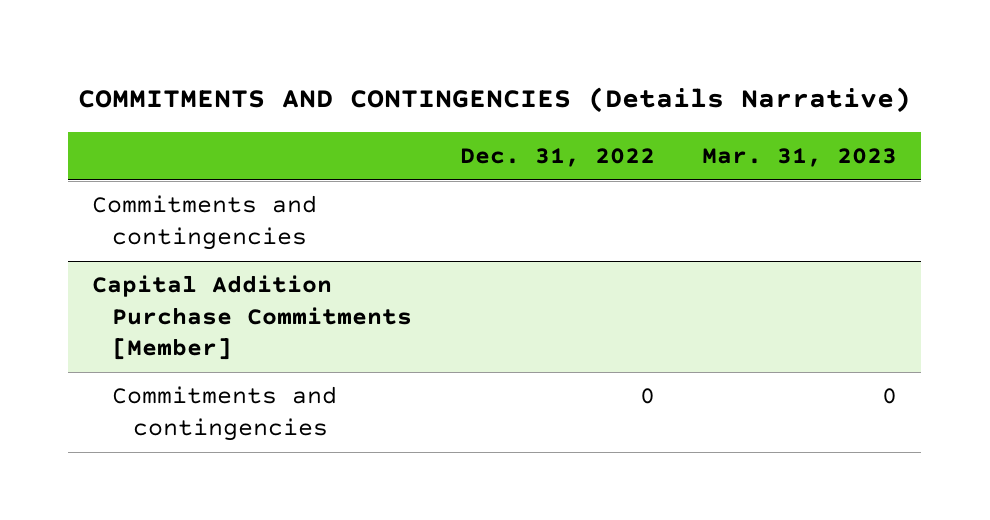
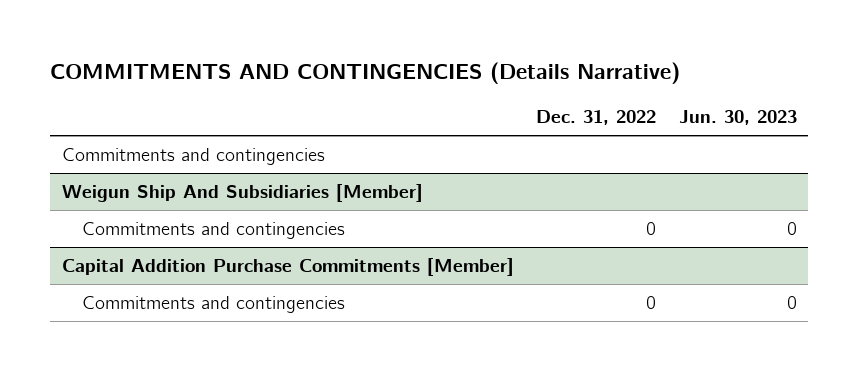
- | Dec. 31, 2022 | Mar. 31, 2023
+ | Dec. 31, 2022 | Jun. 30, 2023
+ Weigun Ship And Subsidiaries [Member]
+ Commitments and contingencies | 0 | 0

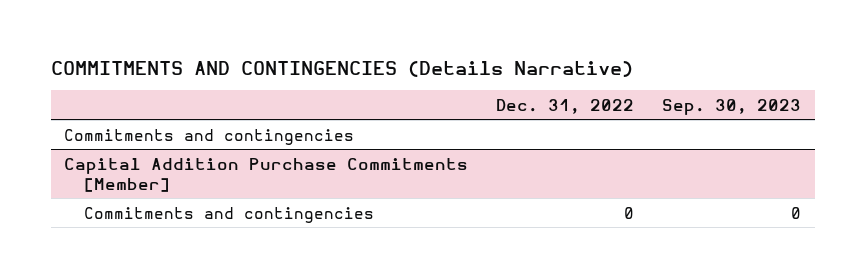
- | Dec. 31, 2022 | Jun. 30, 2023
+ | Dec. 31, 2022 | Sep. 30, 2023
- Weigun Ship And Subsidiaries [Member]
- Commitments and contingencies | 0 | 0

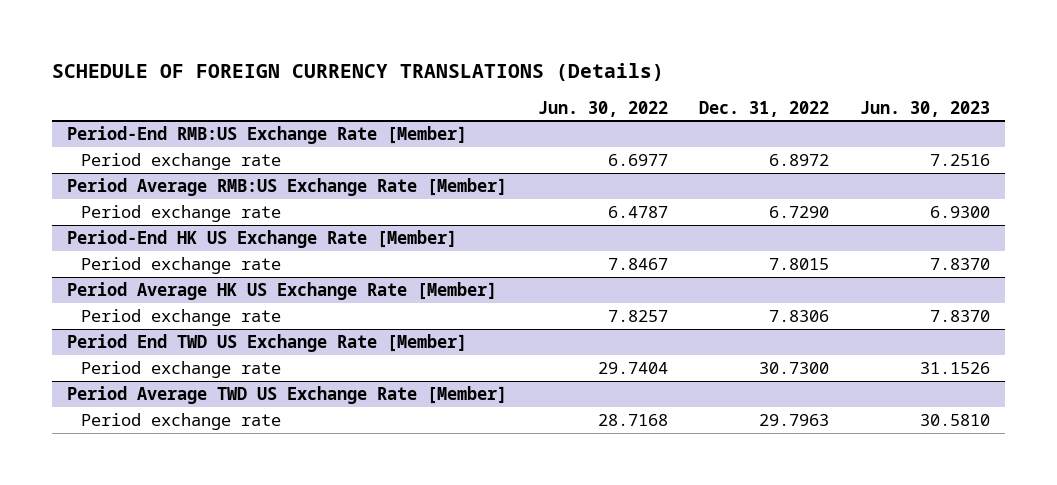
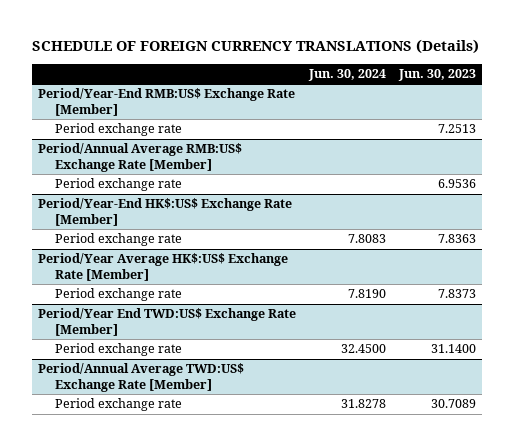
- | Jun. 30, 2022 | Dec. 31, 2022 | Jun. 30, 2023
+ | Jun. 30, 2024 | Jun. 30, 2023
- Period-End RMB:US Exchange Rate [Member]
- Period exchange rate | 6.6977 | 6.8972 | 7.2516
- Period Average RMB:US Exchange Rate [Member]
- Period exchange rate | 6.4787 | 6.7290 | 6.9300
- Period-End HK US Exchange Rate [Member]
- Period exchange rate | 7.8467 | 7.8015 | 7.8370
- Period Average HK US Exchange Rate [Member]
- Period exchange rate | 7.8257 | 7.8306 | 7.8370
- Period End TWD US Exchange Rate [Member]
- Period exchange rate | 29.7404 | 30.7300 | 31.1526
- Period Average TWD US Exchange Rate [Member]
- Period exchange rate | 28.7168 | 29.7963 | 30.5810
+ Period/Year-End RMB:US$ Exchange Rate [Member]
+ Period exchange rate | | 7.2513
+ Period/Annual Average RMB:US$ Exchange Rate [Member]
+ Period exchange rate | | 6.9536
+ Period/Year-End HK$:US$ Exchange Rate [Member]
+ Period exchange rate | 7.8083 | 7.8363
+ Period/Year Average HK$:US$ Exchange Rate [Member]
+ Period exchange rate | 7.8190 | 7.8373
+ Period/Year End TWD:US$ Exchange Rate [Member]
+ Period exchange rate | 32.4500 | 31.1400
+ Period/Annual Average TWD:US$ Exchange Rate [Member]
+ Period exchange rate | 31.8278 | 30.7089

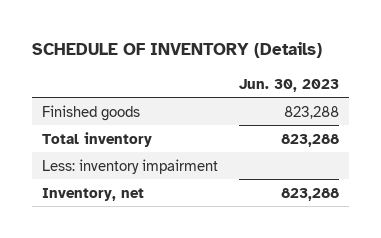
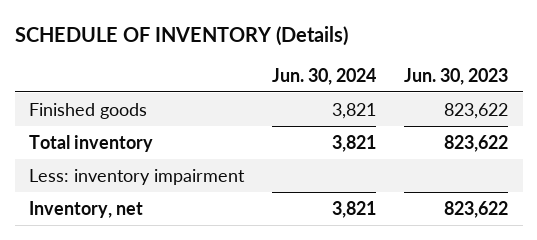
- | Jun. 30, 2023
+ | Jun. 30, 2024 | Jun. 30, 2023
- Finished goods | 823,288
- Total inventory | 823,288
+ Finished goods | 3,821 | 823,622
+ Total inventory | 3,821 | 823,622
- Inventory, net | 823,288
+ Inventory, net | 3,821 | 823,622

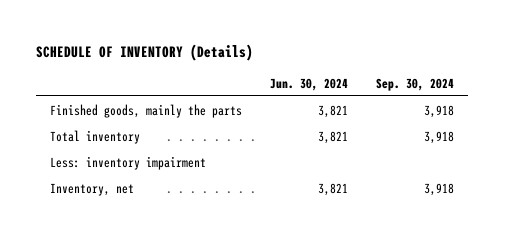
- | Jun. 30, 2024 | Jun. 30, 2023
+ | Jun. 30, 2024 | Sep. 30, 2024
- Finished goods | 3,821 | 823,622
+ Finished goods, mainly the parts | 3,821 | 3,918

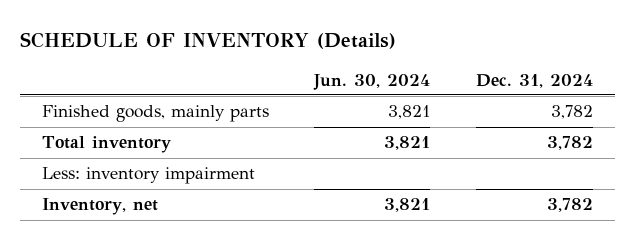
- | Jun. 30, 2024 | Sep. 30, 2024
+ | Jun. 30, 2024 | Dec. 31, 2024
- Finished goods, mainly the parts | 3,821 | 3,918
+ Finished goods, mainly parts | 3,821 | 3,782

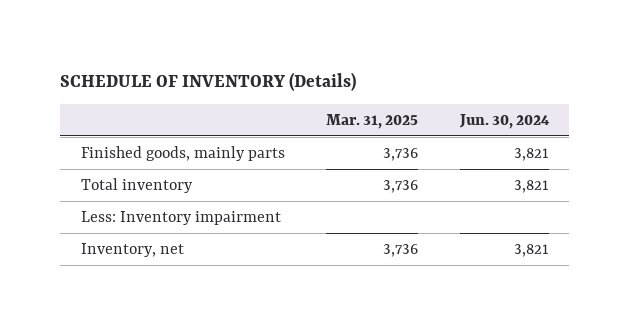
- | Jun. 30, 2024 | Dec. 31, 2024
+ | Mar. 31, 2025 | Jun. 30, 2024
- Less: inventory impairment
+ Less: Inventory impairment

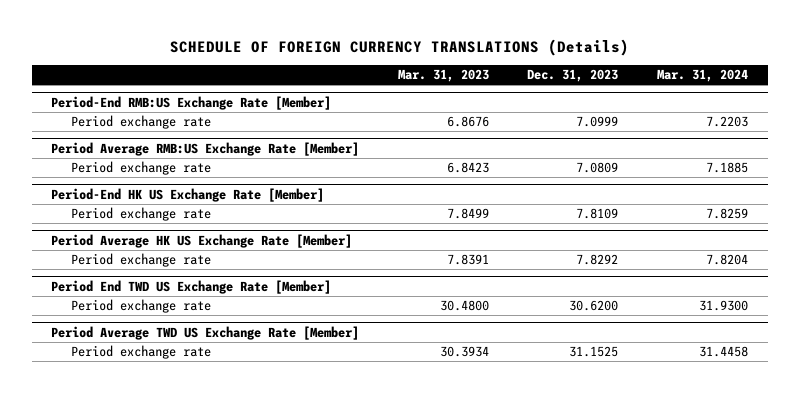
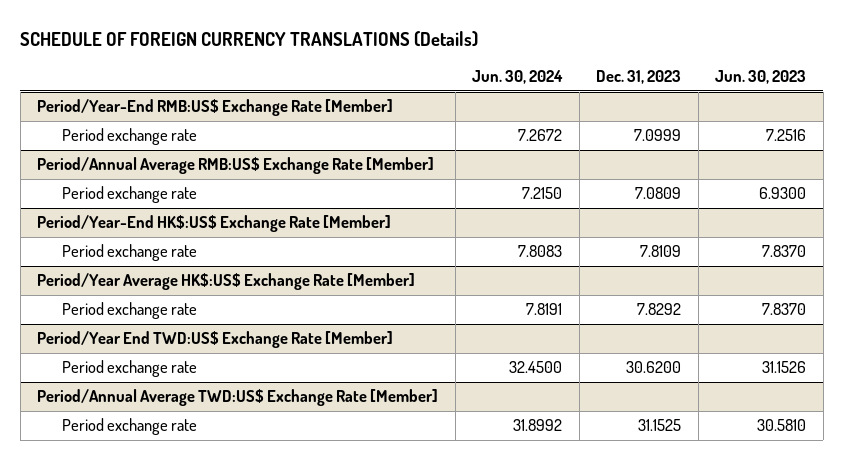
- | Mar. 31, 2023 | Dec. 31, 2023 | Mar. 31, 2024
+ | Jun. 30, 2024 | Dec. 31, 2023 | Jun. 30, 2023
- Period-End RMB:US Exchange Rate [Member]
+ Period/Year-End RMB:US$ Exchange Rate [Member]
- Period Average RMB:US Exchange Rate [Member]
+ Period/Annual Average RMB:US$ Exchange Rate [Member]
- Period-End HK US Exchange Rate [Member]
+ Period/Year-End HK$:US$ Exchange Rate [Member]
- Period Average HK US Exchange Rate [Member]
+ Period/Year Average HK$:US$ Exchange Rate [Member]
- Period End TWD US Exchange Rate [Member]
+ Period/Year End TWD:US$ Exchange Rate [Member]
- Period Average TWD US Exchange Rate [Member]
+ Period/Annual Average TWD:US$ Exchange Rate [Member]

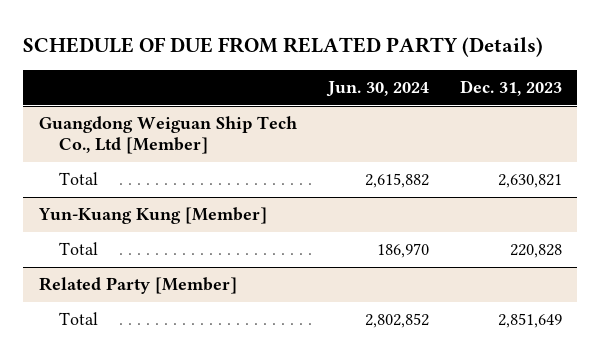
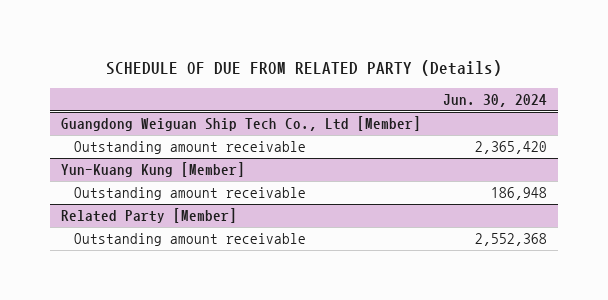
- | Jun. 30, 2024 | Dec. 31, 2023
+ | Jun. 30, 2024
@ Guangdong Weiguan Ship Tech Co., Ltd [Member]
- Total | 2,615,882 | 2,630,821
+ Outstanding amount receivable | 2,365,420
@ Yun-Kuang Kung [Member]
- Total | 186,970 | 220,828
+ Outstanding amount receivable | 186,948
@ Related Party [Member]
- Total | 2,802,852 | 2,851,649
+ Outstanding amount receivable | 2,552,368

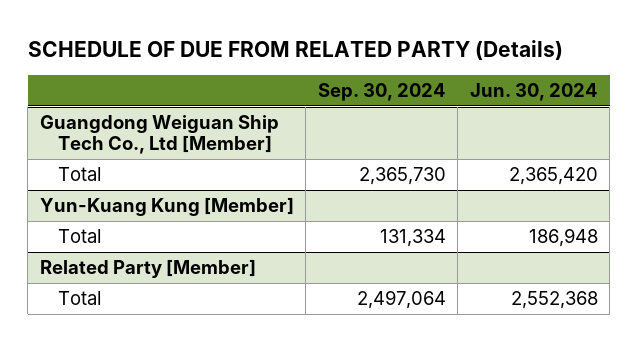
- | Jun. 30, 2024
+ | Sep. 30, 2024 | Jun. 30, 2024
@ Guangdong Weiguan Ship Tech Co., Ltd [Member]
- Outstanding amount receivable | 2,365,420
+ Total | 2,365,730 | 2,365,420
@ Yun-Kuang Kung [Member]
- Outstanding amount receivable | 186,948
+ Total | 131,334 | 186,948
@ Related Party [Member]
- Outstanding amount receivable | 2,552,368
+ Total | 2,497,064 | 2,552,368

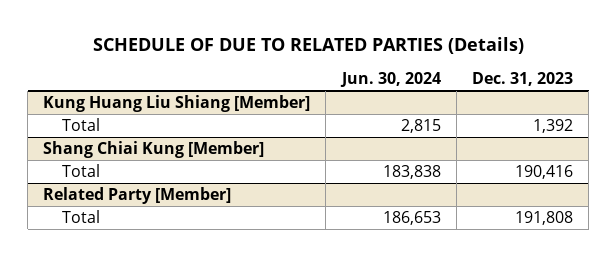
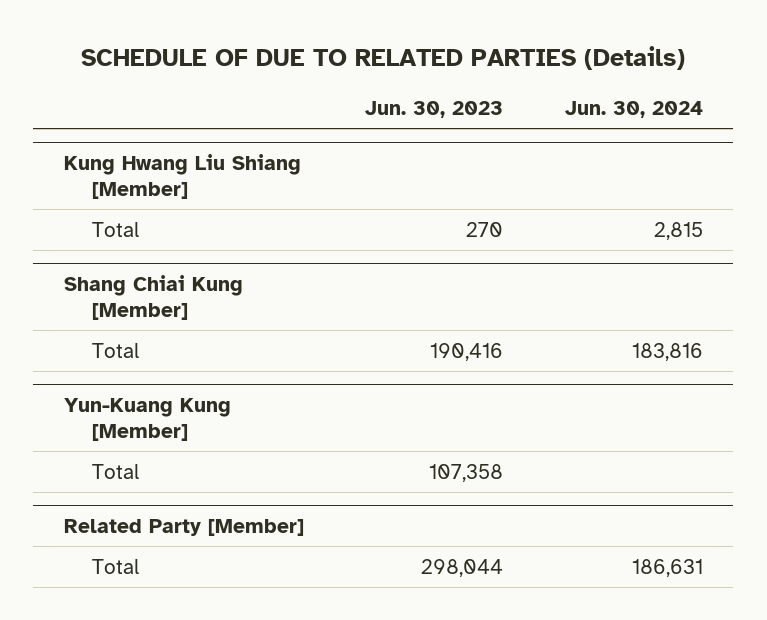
- | Jun. 30, 2024 | Dec. 31, 2023
+ | Jun. 30, 2023 | Jun. 30, 2024
- Kung Huang Liu Shiang [Member]
+ Kung Hwang Liu Shiang [Member]
@ Shang Chiai Kung [Member]
- Total | 183,838 | 190,416
+ Total | 190,416 | 183,816
+ Yun-Kuang Kung [Member]
+ Total | 107,358 |
@ Related Party [Member]
- Total | 186,653 | 191,808
+ Total | 298,044 | 186,631

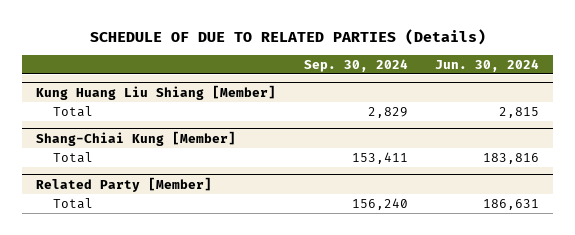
- | Jun. 30, 2023 | Jun. 30, 2024
+ | Sep. 30, 2024 | Jun. 30, 2024
- Kung Hwang Liu Shiang [Member]
+ Kung Huang Liu Shiang [Member]
- Shang Chiai Kung [Member]
+ Shang-Chiai Kung [Member]
- Yun-Kuang Kung [Member]
- Total | 107,358 |

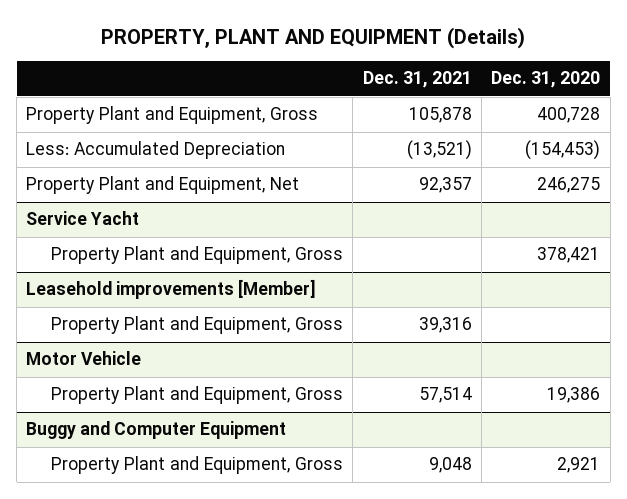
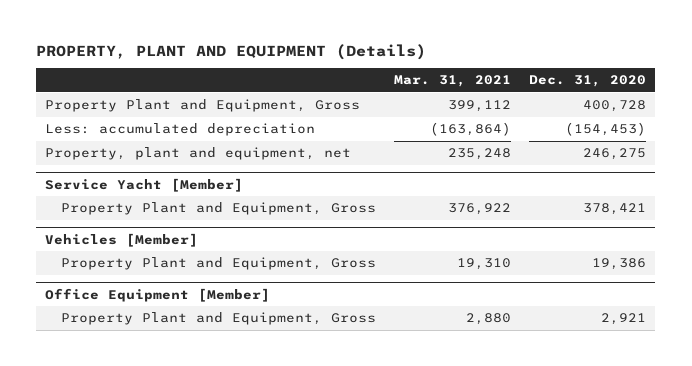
- | Dec. 31, 2021 | Dec. 31, 2020
+ | Mar. 31, 2021 | Dec. 31, 2020
- Less: Accumulated Depreciation | (13,521) | (154,453)
- Property Plant and Equipment, Net | 92,357 | 246,275
- Service Yacht
+ Less: accumulated depreciation | (163,864) | (154,453)
+ Property, plant and equipment, net | 235,248 | 246,275
+ Service Yacht [Member]
- Leasehold improvements [Member]
- Property Plant and Equipment, Gross | 39,316 |
- Motor Vehicle
+ Vehicles [Member]
- Buggy and Computer Equipment
+ Office Equipment [Member]

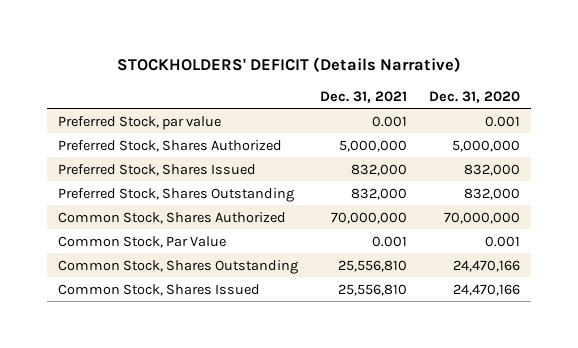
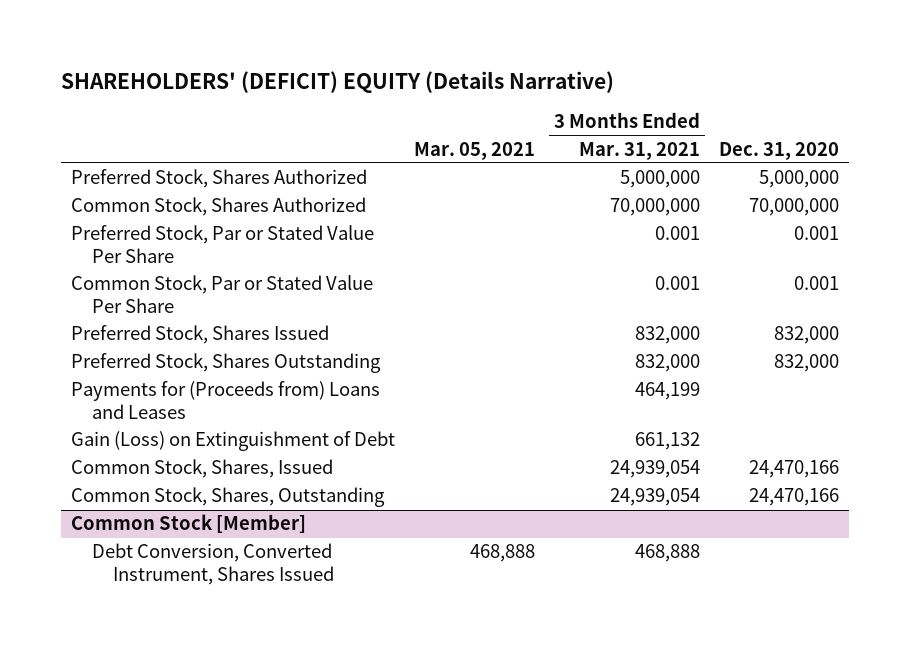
- STOCKHOLDERS' DEFICIT (Details Narrative)
+ SHAREHOLDERS' (DEFICIT) EQUITY (Details Narrative)
- | Dec. 31, 2021 | Dec. 31, 2020
+ | Mar. 05, 2021 | 3 Months Ended Mar. 31, 2021 | Dec. 31, 2020
- Preferred Stock, par value | 0.001 | 0.001
moved up: Common Stock, Shares Authorized | | 70,000,000 | 70,000,000
+ Preferred Stock, Par or Stated Value Per Share | | 0.001 | 0.001
+ Common Stock, Par or Stated Value Per Share | | 0.001 | 0.001
- Common Stock, Par Value | 0.001 | 0.001
- Common Stock, Shares Outstanding | 25,556,810 | 24,470,166
- Common Stock, Shares Issued | 25,556,810 | 24,470,166
+ Payments for (Proceeds from) Loans and Leases | | 464,199 |
+ Gain (Loss) on Extinguishment of Debt | | 661,132 |
+ Common Stock, Shares, Issued | | 24,939,054 | 24,470,166
+ Common Stock, Shares, Outstanding | | 24,939,054 | 24,470,166
+ Common Stock [Member]
+ Debt Conversion, Converted Instrument, Shares Issued | 468,888 | 468,888 |

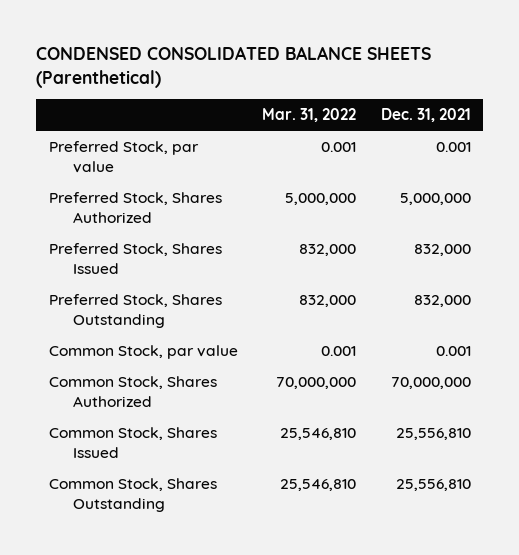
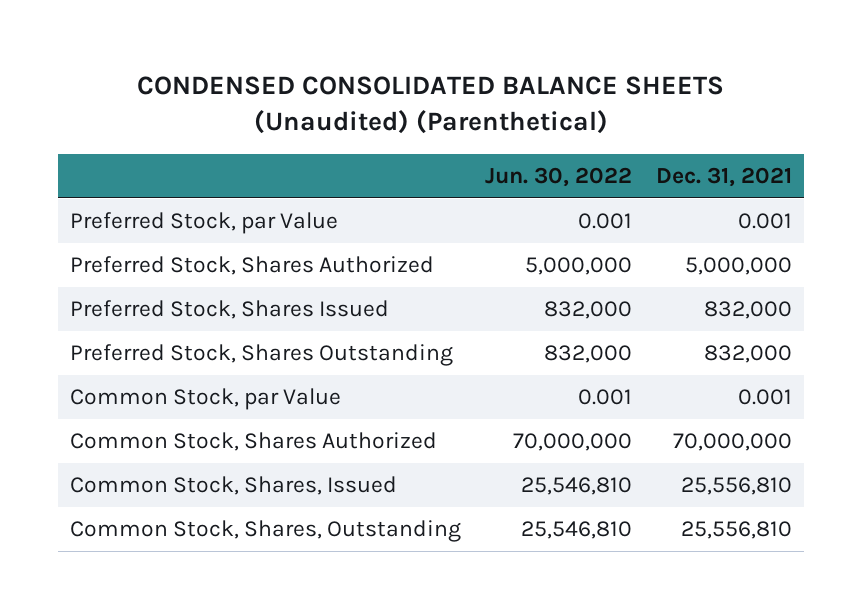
- CONDENSED CONSOLIDATED BALANCE SHEETS (Parenthetical)
+ CONDENSED CONSOLIDATED BALANCE SHEETS (Unaudited) (Parenthetical)
- | Mar. 31, 2022 | Dec. 31, 2021
+ | Jun. 30, 2022 | Dec. 31, 2021
- Preferred Stock, par value | 0.001 | 0.001
+ Preferred Stock, par Value | 0.001 | 0.001
- Common Stock, par value | 0.001 | 0.001
+ Common Stock, par Value | 0.001 | 0.001
- Common Stock, Shares Issued | 25,546,810 | 25,556,810
- Common Stock, Shares Outstanding | 25,546,810 | 25,556,810
+ Common Stock, Shares, Issued | 25,546,810 | 25,556,810
+ Common Stock, Shares, Outstanding | 25,546,810 | 25,556,810

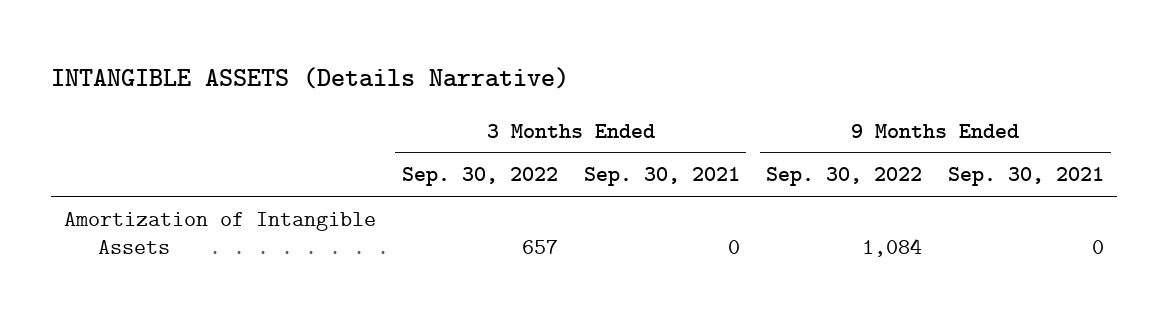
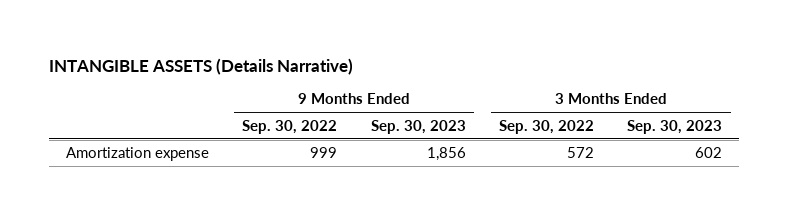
- | 3 Months Ended Sep. 30, 2022 | 3 Months Ended Sep. 30, 2021 | 9 Months Ended Sep. 30, 2022 | 9 Months Ended Sep. 30, 2021
+ | 9 Months Ended Sep. 30, 2022 | 9 Months Ended Sep. 30, 2023 | 3 Months Ended Sep. 30, 2022 | 3 Months Ended Sep. 30, 2023
- Amortization of Intangible Assets | 657 | 0 | 1,084 | 0
+ Amortization expense | 999 | 1,856 | 572 | 602

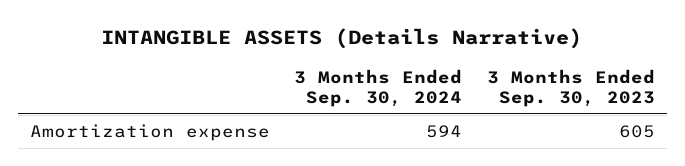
- | 9 Months Ended Sep. 30, 2022 | 9 Months Ended Sep. 30, 2023 | 3 Months Ended Sep. 30, 2022 | 3 Months Ended Sep. 30, 2023
+ | 3 Months Ended Sep. 30, 2024 | 3 Months Ended Sep. 30, 2023
- Amortization expense | 999 | 1,856 | 572 | 602
+ Amortization expense | 594 | 605

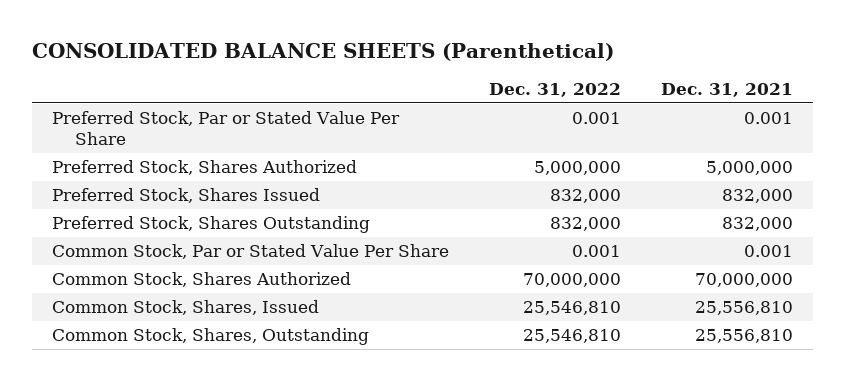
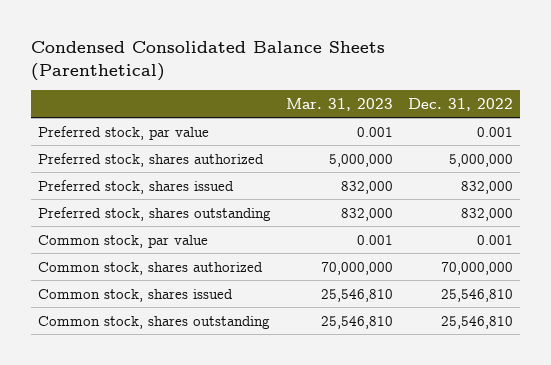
- CONSOLIDATED BALANCE SHEETS (Parenthetical)
+ Condensed Consolidated Balance Sheets (Parenthetical)
- | Dec. 31, 2022 | Dec. 31, 2021
+ | Mar. 31, 2023 | Dec. 31, 2022
- Preferred Stock, Par or Stated Value Per Share | 0.001 | 0.001
- Preferred Stock, Shares Authorized | 5,000,000 | 5,000,000
- Preferred Stock, Shares Issued | 832,000 | 832,000
- Preferred Stock, Shares Outstanding | 832,000 | 832,000
- Common Stock, Par or Stated Value Per Share | 0.001 | 0.001
- Common Stock, Shares Authorized | 70,000,000 | 70,000,000
- Common Stock, Shares, Issued | 25,546,810 | 25,556,810
- Common Stock, Shares, Outstanding | 25,546,810 | 25,556,810
+ Preferred stock, par value | 0.001 | 0.001
+ Preferred stock, shares authorized | 5,000,000 | 5,000,000
+ Preferred stock, shares issued | 832,000 | 832,000
+ Preferred stock, shares outstanding | 832,000 | 832,000
+ Common stock, par value | 0.001 | 0.001
+ Common stock, shares authorized | 70,000,000 | 70,000,000
+ Common stock, shares issued | 25,546,810 | 25,546,810
+ Common stock, shares outstanding | 25,546,810 | 25,546,810

